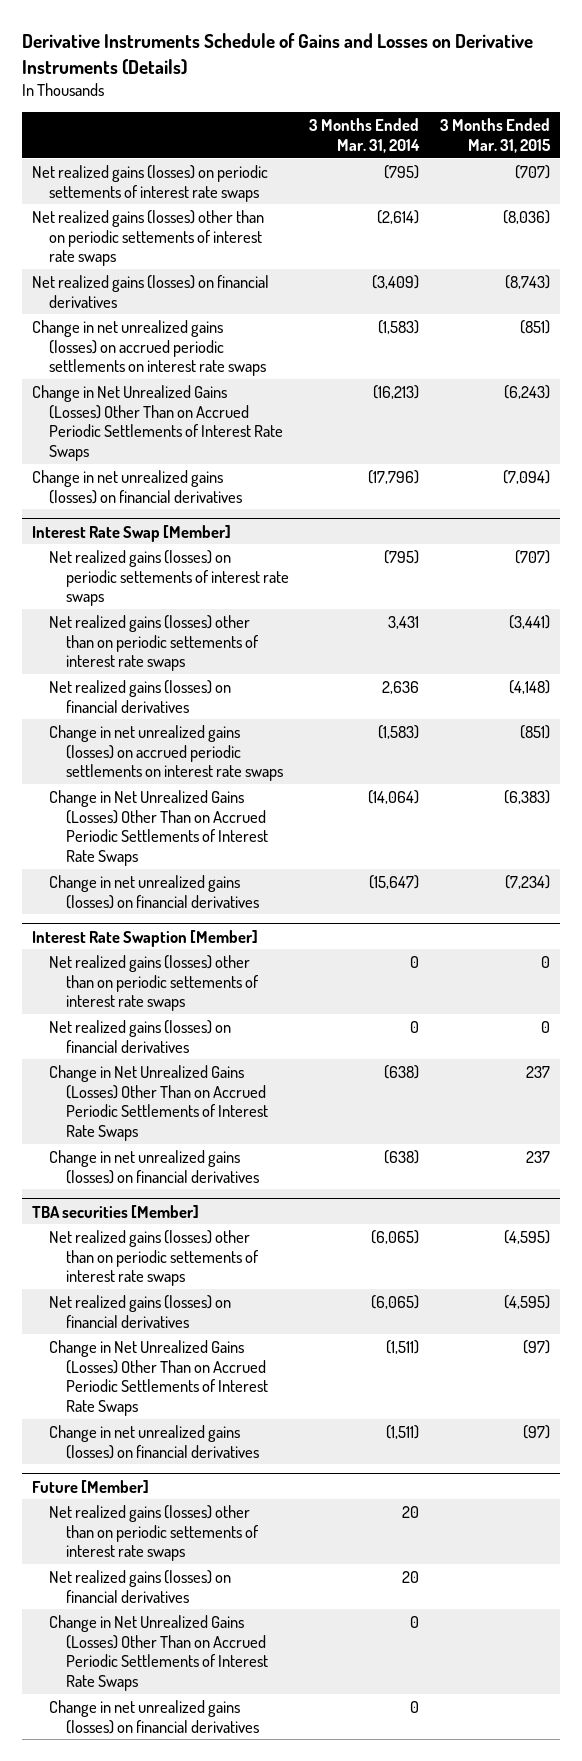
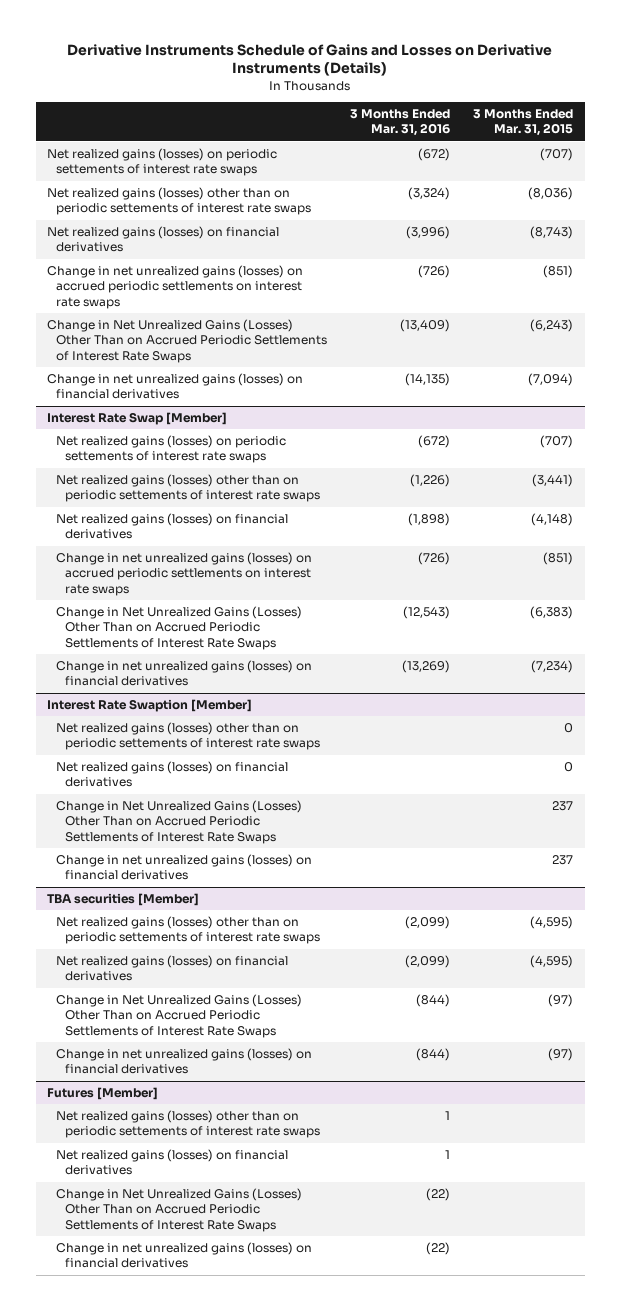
- | 3 Months Ended Mar. 31, 2014 | 3 Months Ended Mar. 31, 2015
+ | 3 Months Ended Mar. 31, 2016 | 3 Months Ended Mar. 31, 2015
- Future [Member]
+ Futures [Member]

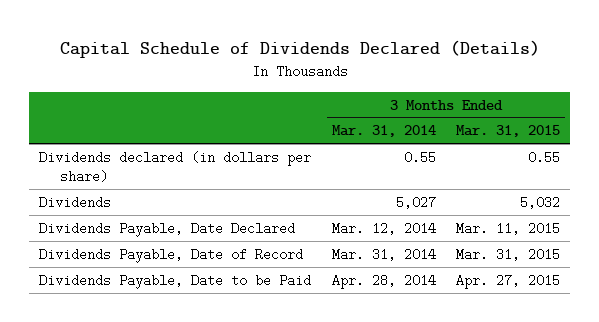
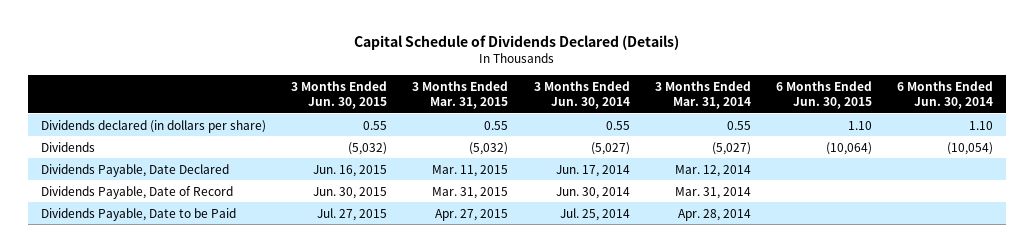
- | 3 Months Ended Mar. 31, 2014 | 3 Months Ended Mar. 31, 2015
+ | 3 Months Ended Jun. 30, 2015 | 3 Months Ended Mar. 31, 2015 | 3 Months Ended Jun. 30, 2014 | 3 Months Ended Mar. 31, 2014 | 6 Months Ended Jun. 30, 2015 | 6 Months Ended Jun. 30, 2014
- Dividends | 5,027 | 5,032
+ Dividends | (5,032) | (5,032) | (5,027) | (5,027) | (10,064) | (10,054)

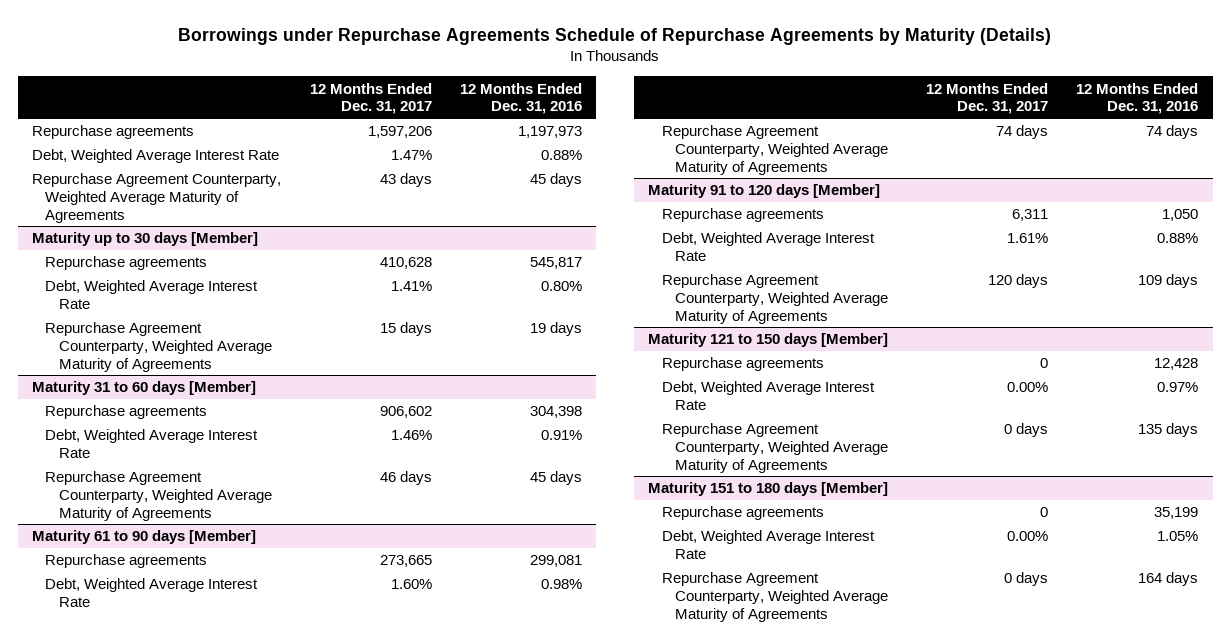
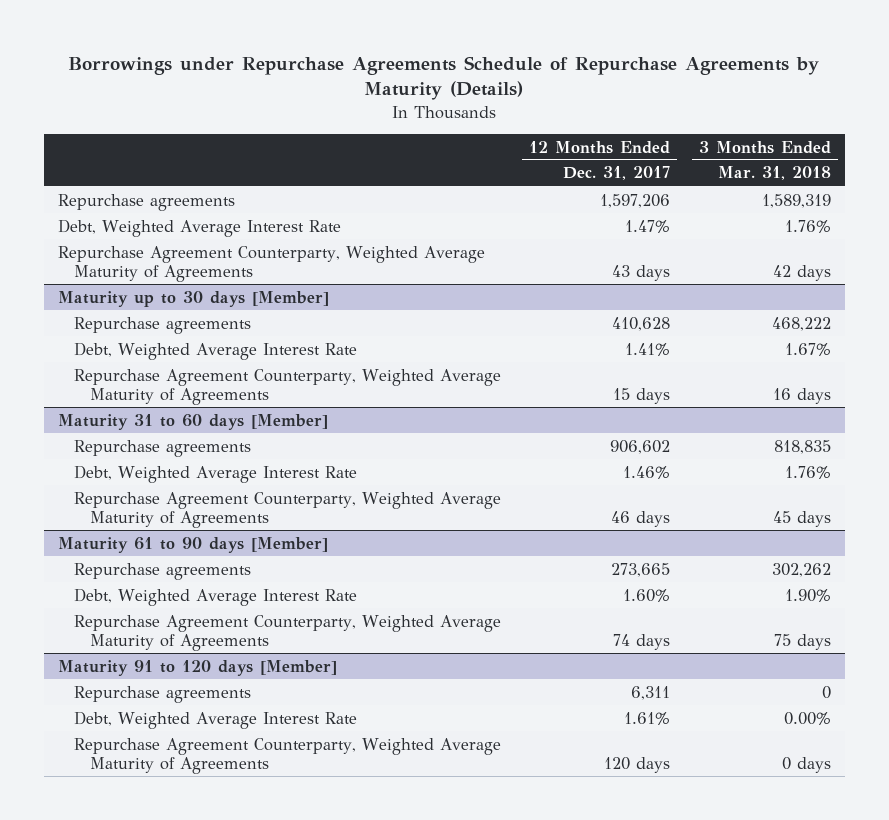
- | 12 Months Ended Dec. 31, 2017 | 12 Months Ended Dec. 31, 2016
+ | 12 Months Ended Dec. 31, 2017 | 3 Months Ended Mar. 31, 2018
- Maturity 121 to 150 days [Member]
- Repurchase agreements | 0 | 12,428
- Debt, Weighted Average Interest Rate | 0.00% | 0.97%
- Repurchase Agreement Counterparty, Weighted Average Maturity of Agreements | 0 days | 135 days
- Maturity 151 to 180 days [Member]
- Repurchase agreements | 0 | 35,199
- Debt, Weighted Average Interest Rate | 0.00% | 1.05%
- Repurchase Agreement Counterparty, Weighted Average Maturity of Agreements | 0 days | 164 days

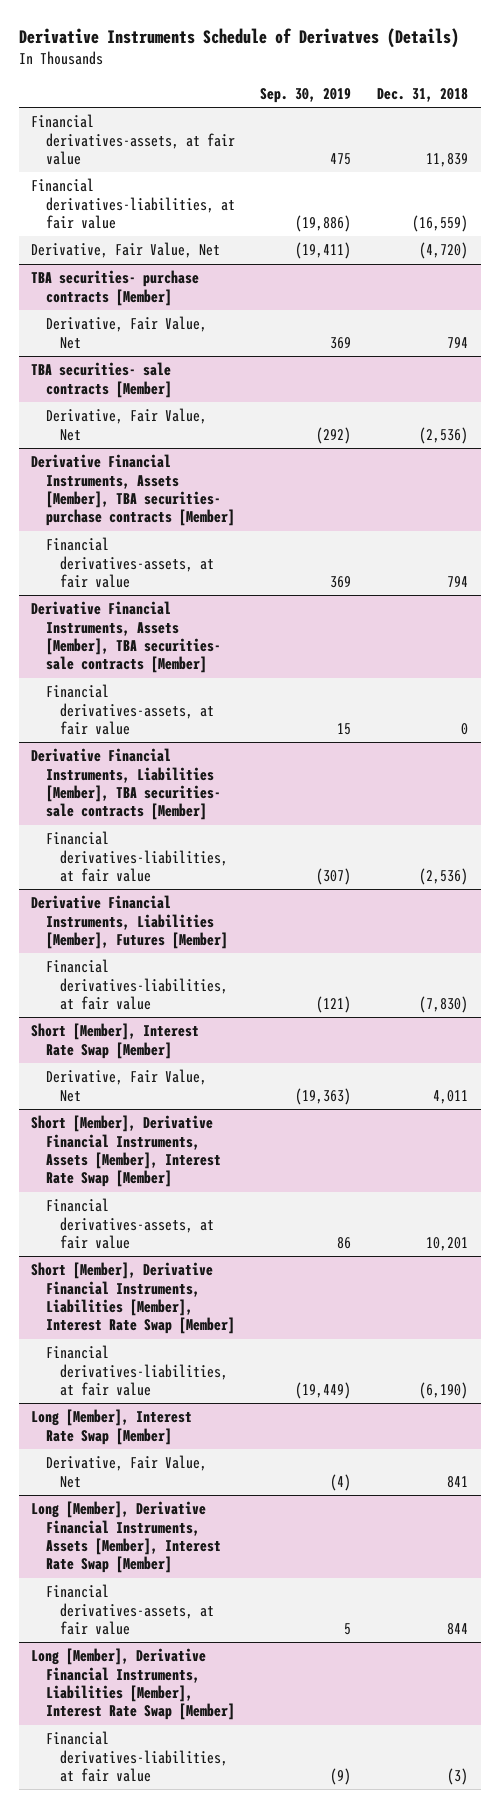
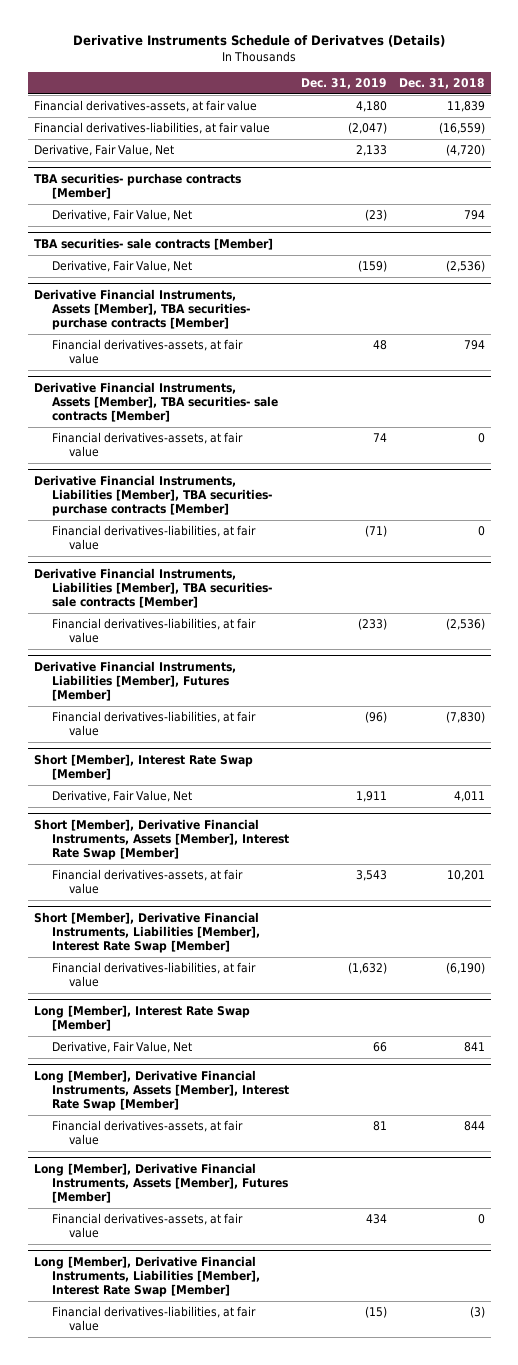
- | Sep. 30, 2019 | Dec. 31, 2018
+ | Dec. 31, 2019 | Dec. 31, 2018
+ Derivative Financial Instruments, Liabilities [Member], TBA securities- purchase contracts [Member]
+ Financial derivatives-liabilities, at fair value | (71) | 0
+ Long [Member], Derivative Financial Instruments, Assets [Member], Futures [Member]
+ Financial derivatives-assets, at fair value | 434 | 0

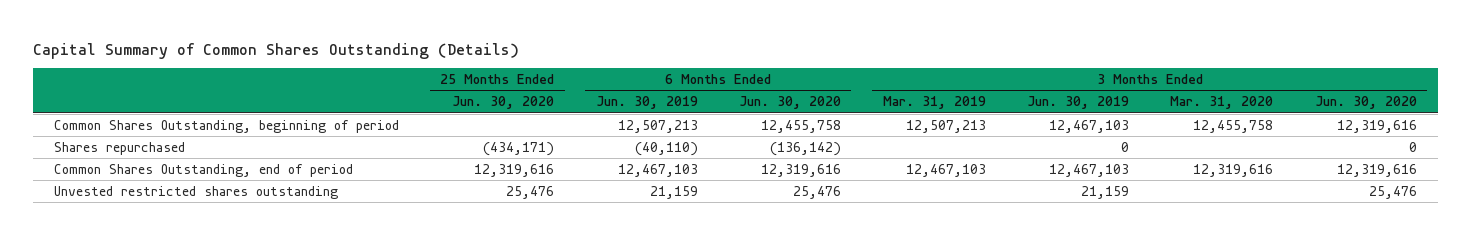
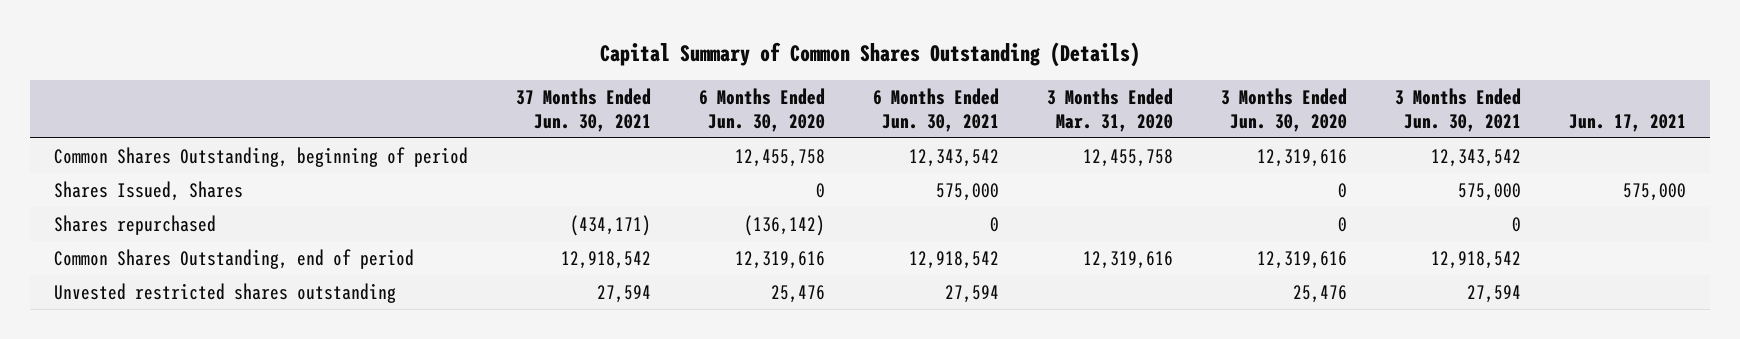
- | 25 Months Ended Jun. 30, 2020 | 6 Months Ended Jun. 30, 2019 | 6 Months Ended Jun. 30, 2020 | 3 Months Ended Mar. 31, 2019 | 3 Months Ended Jun. 30, 2019 | 3 Months Ended Mar. 31, 2020 | 3 Months Ended Jun. 30, 2020
+ | 37 Months Ended Jun. 30, 2021 | 6 Months Ended Jun. 30, 2020 | 6 Months Ended Jun. 30, 2021 | 3 Months Ended Mar. 31, 2020 | 3 Months Ended Jun. 30, 2020 | 3 Months Ended Jun. 30, 2021 | Jun. 17, 2021
+ Shares Issued, Shares | | 0 | 575,000 | | 0 | 575,000 | 575,000

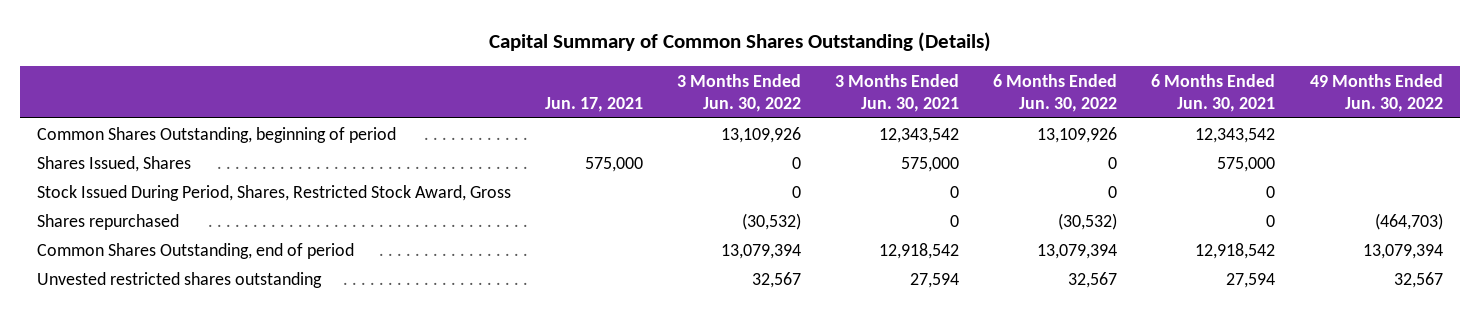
- | 37 Months Ended Jun. 30, 2021 | 6 Months Ended Jun. 30, 2020 | 6 Months Ended Jun. 30, 2021 | 3 Months Ended Mar. 31, 2020 | 3 Months Ended Jun. 30, 2020 | 3 Months Ended Jun. 30, 2021 | Jun. 17, 2021
+ | Jun. 17, 2021 | 3 Months Ended Jun. 30, 2022 | 3 Months Ended Jun. 30, 2021 | 6 Months Ended Jun. 30, 2022 | 6 Months Ended Jun. 30, 2021 | 49 Months Ended Jun. 30, 2022
+ Stock Issued During Period, Shares, Restricted Stock Award, Gross | | 0 | 0 | 0 | 0 |

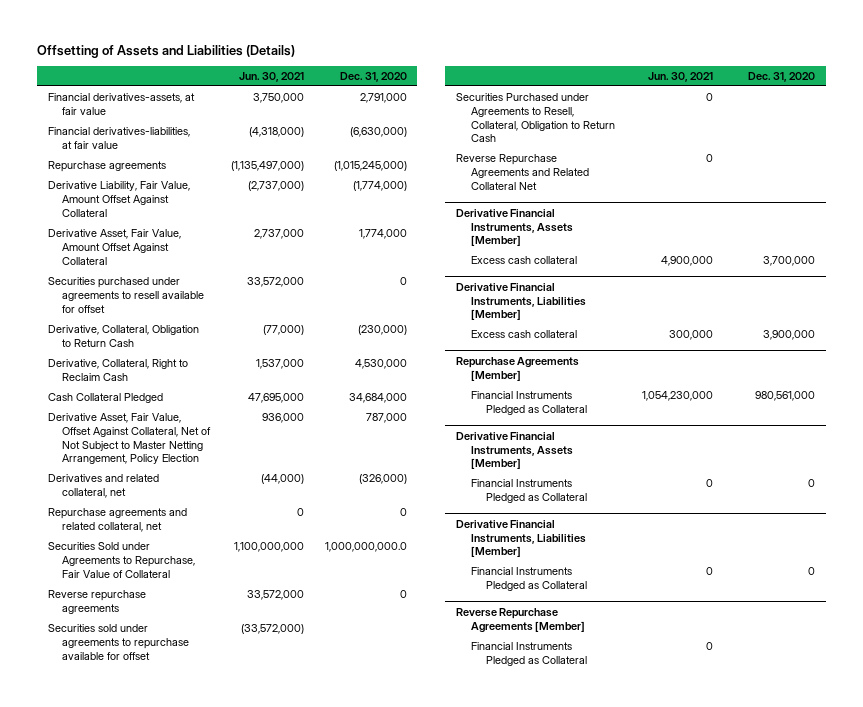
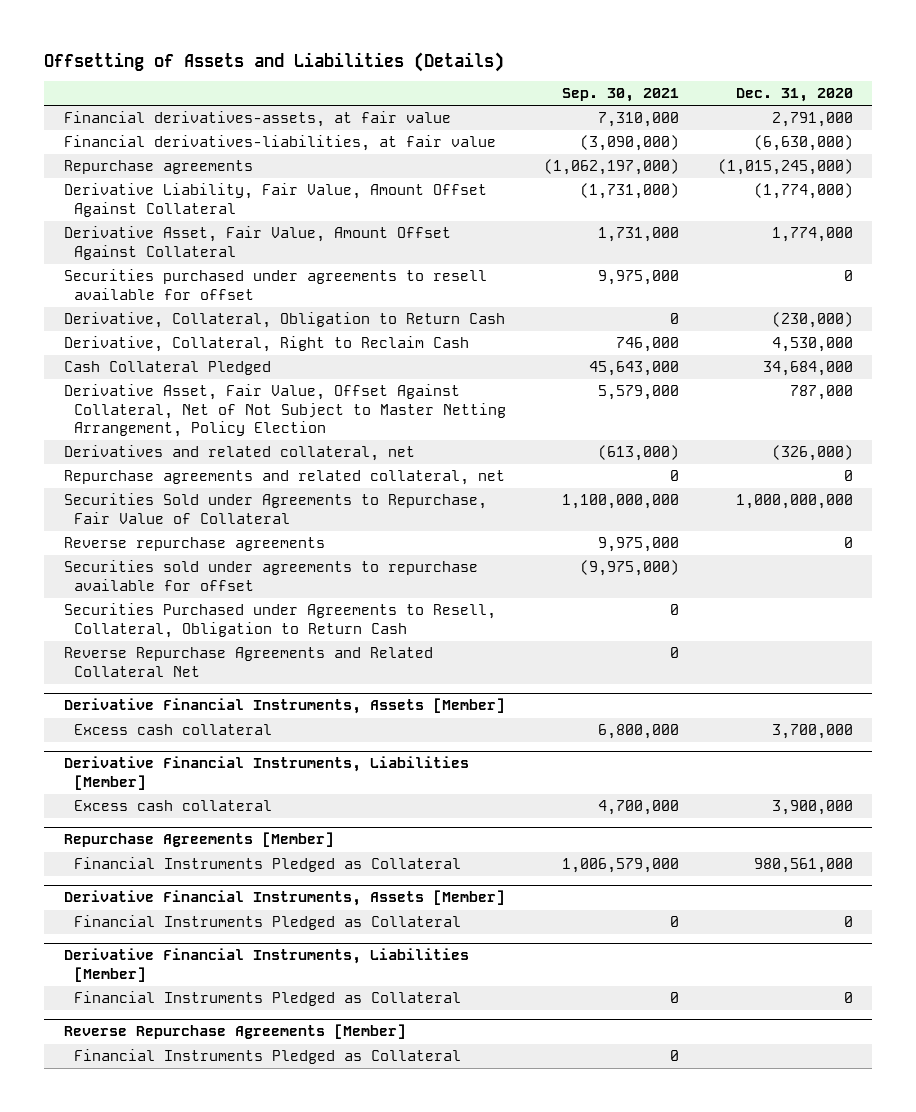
- | Jun. 30, 2021 | Dec. 31, 2020
+ | Sep. 30, 2021 | Dec. 31, 2020
- Securities Sold under Agreements to Repurchase, Fair Value of Collateral | 1,100,000,000 | 1,000,000,000.0
+ Securities Sold under Agreements to Repurchase, Fair Value of Collateral | 1,100,000,000 | 1,000,000,000

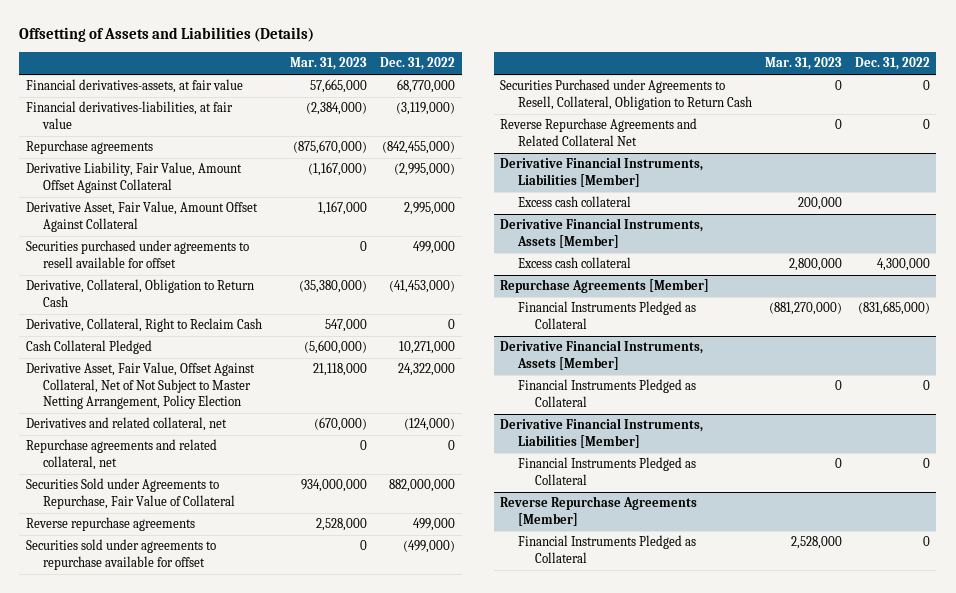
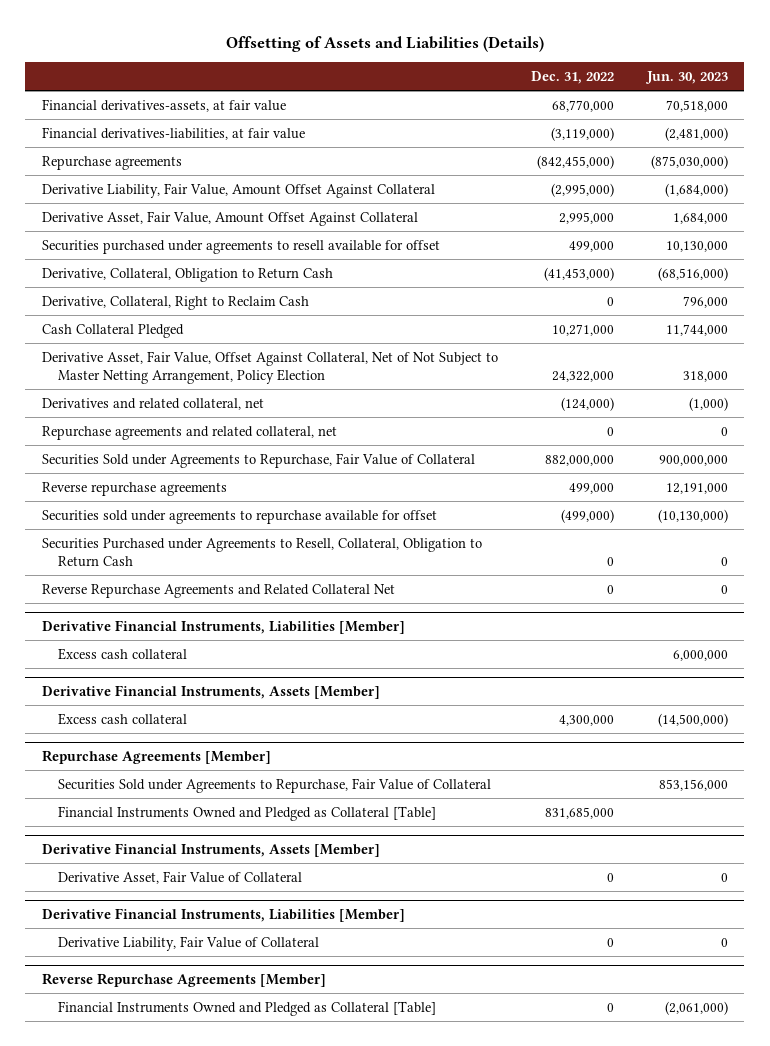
- | Mar. 31, 2023 | Dec. 31, 2022
+ | Dec. 31, 2022 | Jun. 30, 2023
@ Repurchase Agreements [Member]
- Financial Instruments Pledged as Collateral | (881,270,000) | (831,685,000)
+ Securities Sold under Agreements to Repurchase, Fair Value of Collateral | | 853,156,000
+ Financial Instruments Owned and Pledged as Collateral [Table] | 831,685,000 |
@ Derivative Financial Instruments, Assets [Member]
- Financial Instruments Pledged as Collateral | 0 | 0
+ Derivative Asset, Fair Value of Collateral | 0 | 0
@ Derivative Financial Instruments, Liabilities [Member]
- Financial Instruments Pledged as Collateral | 0 | 0
+ Derivative Liability, Fair Value of Collateral | 0 | 0
@ Reverse Repurchase Agreements [Member]
- Financial Instruments Pledged as Collateral | 2,528,000 | 0
+ Financial Instruments Owned and Pledged as Collateral [Table] | 0 | (2,061,000)

